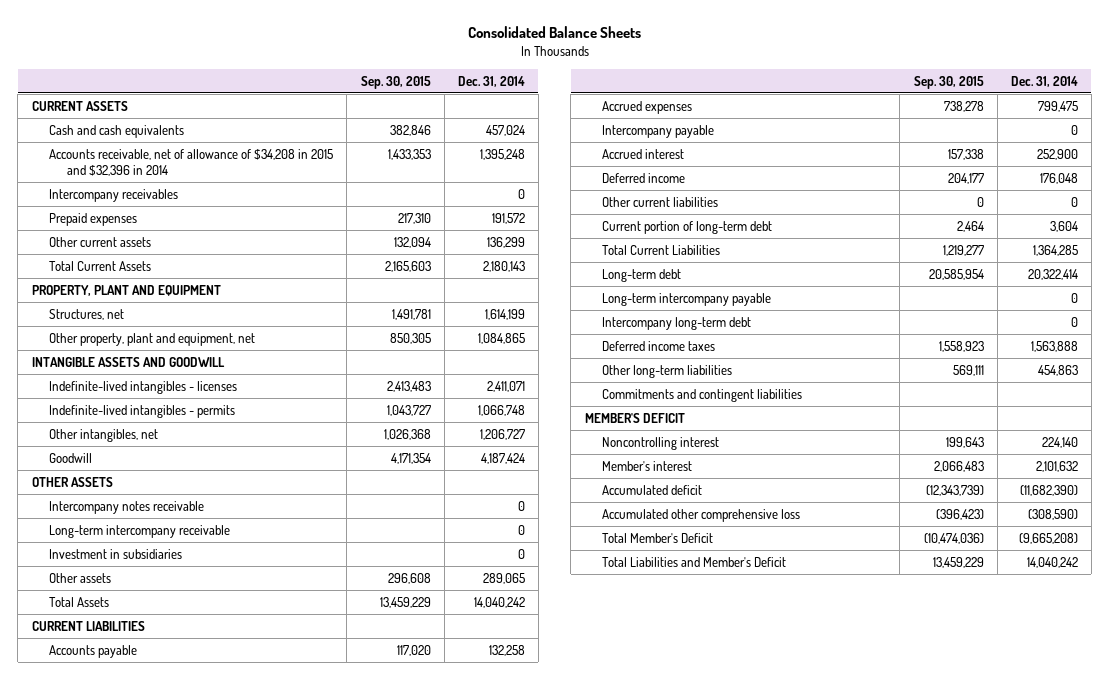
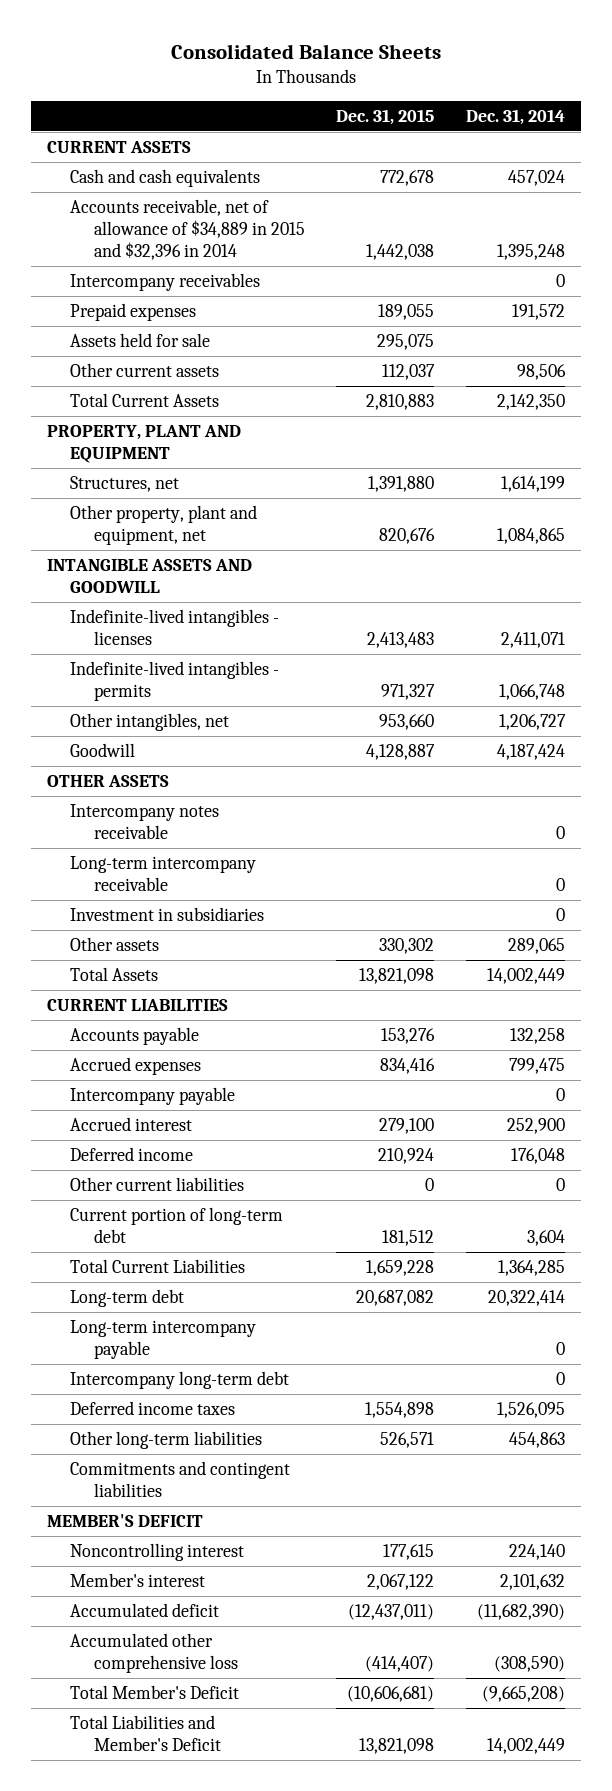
- | Sep. 30, 2015 | Dec. 31, 2014
+ | Dec. 31, 2015 | Dec. 31, 2014
- Accounts receivable, net of allowance of $34,208 in 2015 and $32,396 in 2014 | 1,433,353 | 1,395,248
+ Accounts receivable, net of allowance of $34,889 in 2015 and $32,396 in 2014 | 1,442,038 | 1,395,248
- Other current assets | 132,094 | 136,299
- Total Current Assets | 2,165,603 | 2,180,143
+ Assets held for sale | 295,075 |
+ Other current assets | 112,037 | 98,506
+ Total Current Assets | 2,810,883 | 2,142,350
- Total Assets | 13,459,229 | 14,040,242
+ Total Assets | 13,821,098 | 14,002,449
- Deferred income taxes | 1,558,923 | 1,563,888
+ Deferred income taxes | 1,554,898 | 1,526,095
- Total Liabilities and Member's Deficit | 13,459,229 | 14,040,242
+ Total Liabilities and Member's Deficit | 13,821,098 | 14,002,449

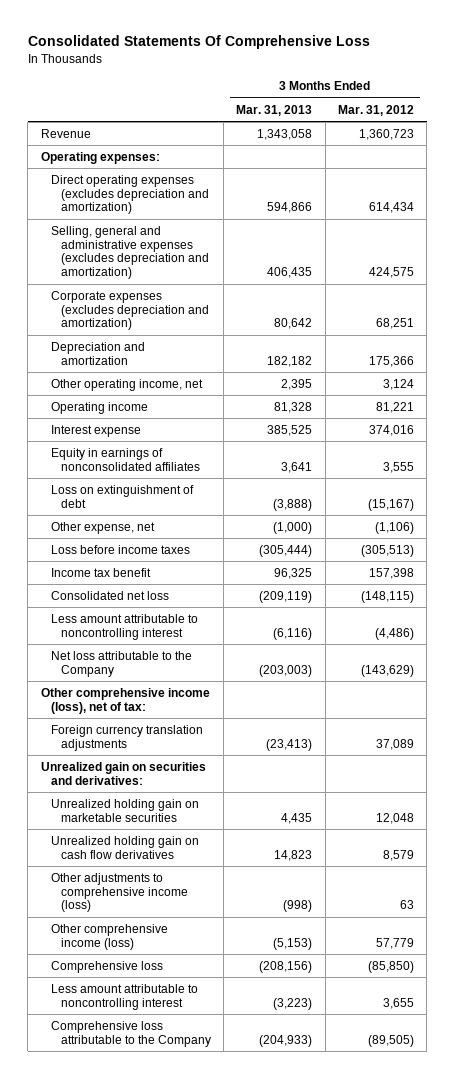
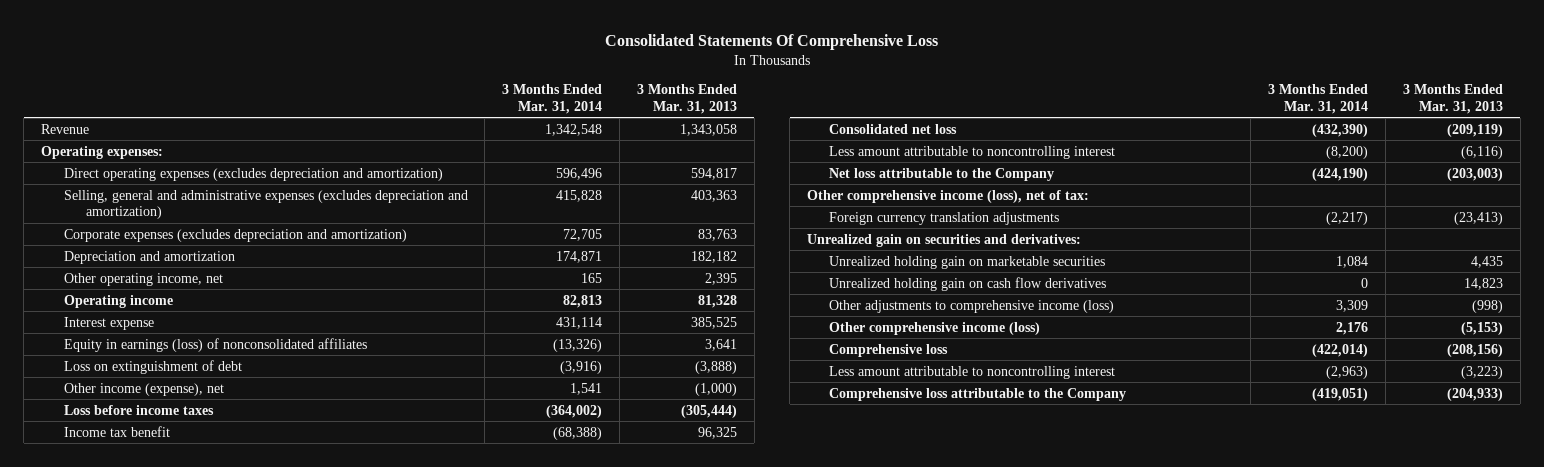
- | 3 Months Ended Mar. 31, 2013 | 3 Months Ended Mar. 31, 2012
+ | 3 Months Ended Mar. 31, 2014 | 3 Months Ended Mar. 31, 2013
- Direct operating expenses (excludes depreciation and amortization) | 594,866 | 614,434
- Selling, general and administrative expenses (excludes depreciation and amortization) | 406,435 | 424,575
- Corporate expenses (excludes depreciation and amortization) | 80,642 | 68,251
+ Direct operating expenses (excludes depreciation and amortization) | 596,496 | 594,817
+ Selling, general and administrative expenses (excludes depreciation and amortization) | 415,828 | 403,363
+ Corporate expenses (excludes depreciation and amortization) | 72,705 | 83,763
- Equity in earnings of nonconsolidated affiliates | 3,641 | 3,555
+ Equity in earnings (loss) of nonconsolidated affiliates | (13,326) | 3,641
- Other expense, net | (1,000) | (1,106)
+ Other income (expense), net | 1,541 | (1,000)

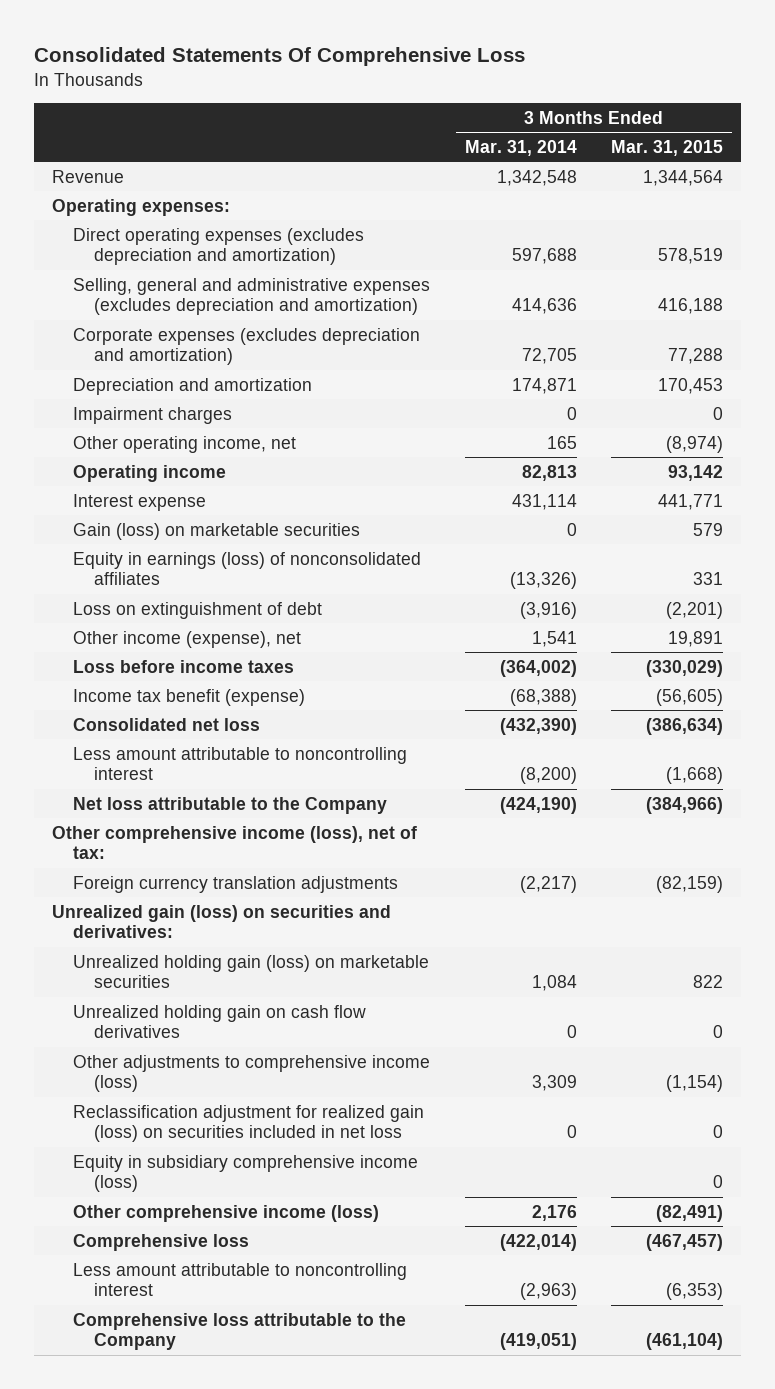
- | 3 Months Ended Mar. 31, 2014 | 3 Months Ended Mar. 31, 2013
+ | 3 Months Ended Mar. 31, 2014 | 3 Months Ended Mar. 31, 2015
- Direct operating expenses (excludes depreciation and amortization) | 596,496 | 594,817
- Selling, general and administrative expenses (excludes depreciation and amortization) | 415,828 | 403,363
+ Direct operating expenses (excludes depreciation and amortization) | 597,688 | 578,519
+ Selling, general and administrative expenses (excludes depreciation and amortization) | 414,636 | 416,188
+ Impairment charges | 0 | 0
+ Gain (loss) on marketable securities | 0 | 579
- Income tax benefit | (68,388) | 96,325
+ Income tax benefit (expense) | (68,388) | (56,605)
- Unrealized gain on securities and derivatives:
- Unrealized holding gain on marketable securities | 1,084 | 4,435
+ Unrealized gain (loss) on securities and derivatives:
+ Unrealized holding gain (loss) on marketable securities | 1,084 | 822
+ Reclassification adjustment for realized gain (loss) on securities included in net loss | 0 | 0
+ Equity in subsidiary comprehensive income (loss) | | 0

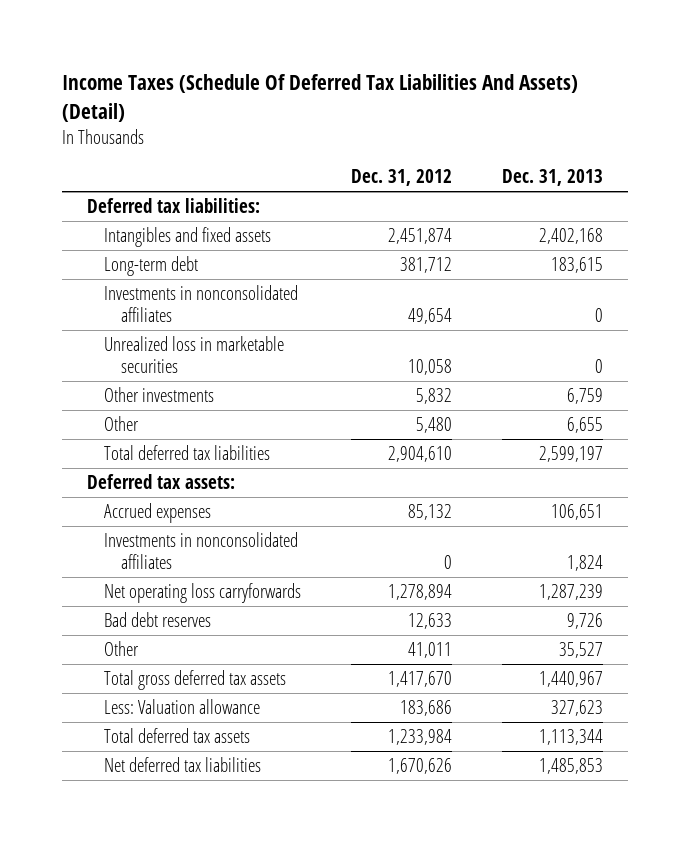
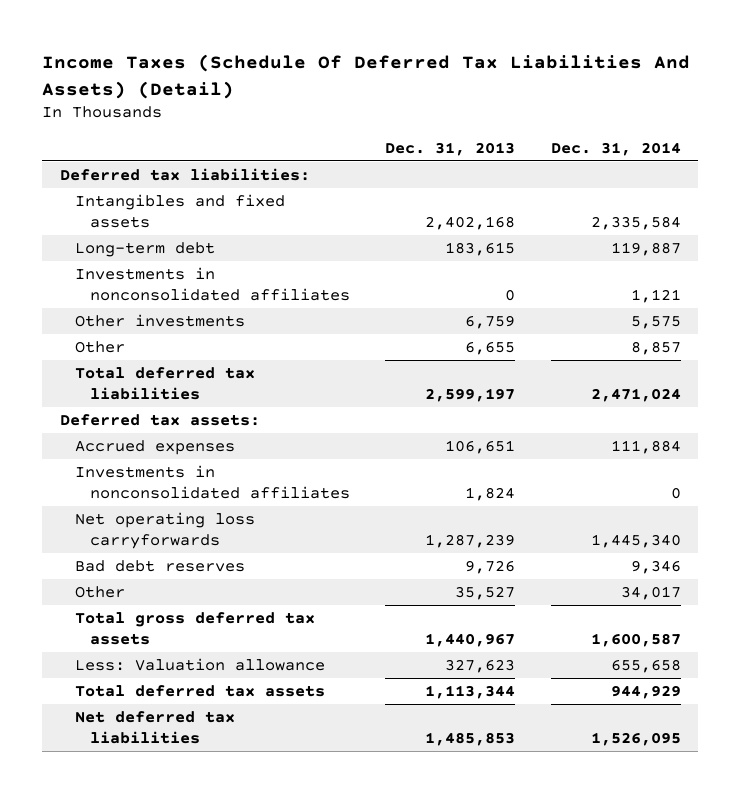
- | Dec. 31, 2012 | Dec. 31, 2013
+ | Dec. 31, 2013 | Dec. 31, 2014
- Unrealized loss in marketable securities | 10,058 | 0

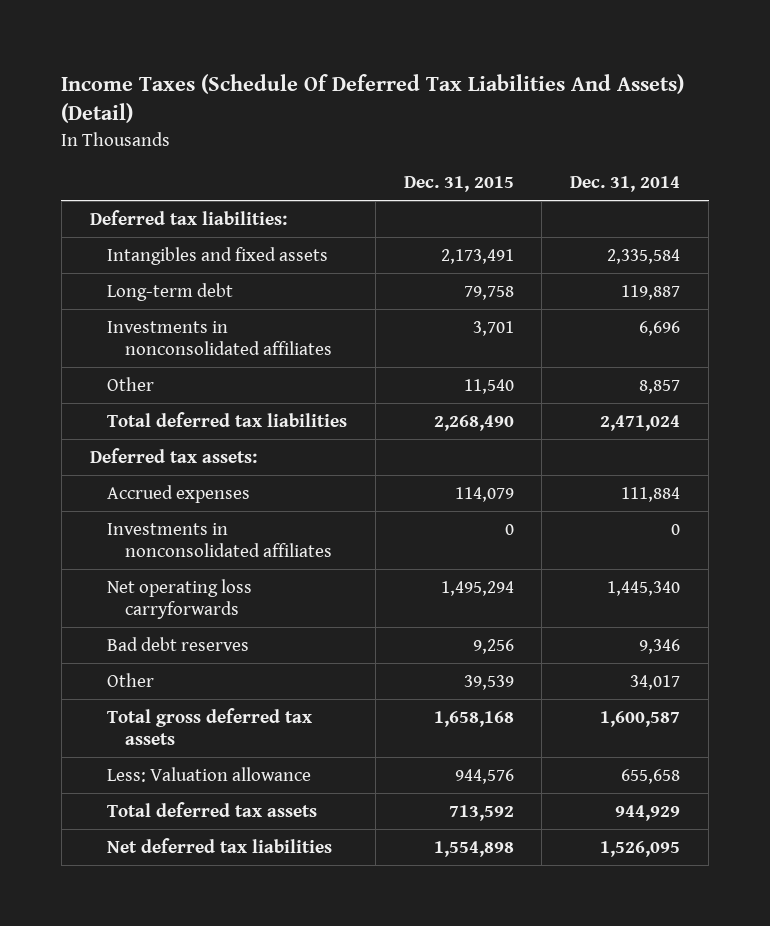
- | Dec. 31, 2013 | Dec. 31, 2014
+ | Dec. 31, 2015 | Dec. 31, 2014
- Investments in nonconsolidated affiliates | 0 | 1,121
- Other investments | 6,759 | 5,575
+ Investments in nonconsolidated affiliates | 3,701 | 6,696

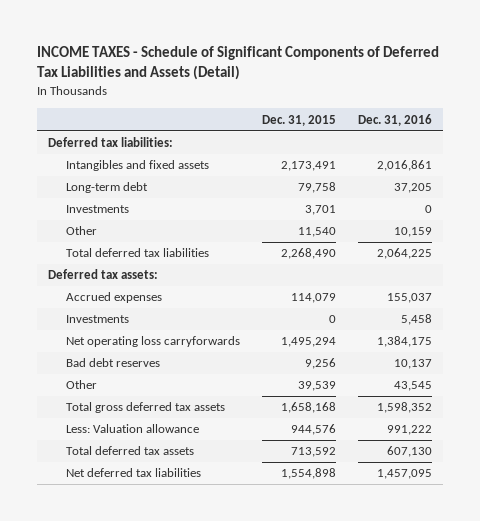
- Income Taxes (Schedule Of Deferred Tax Liabilities And Assets) (Detail)
+ INCOME TAXES - Schedule of Significant Components of Deferred Tax Liabilities and Assets (Detail)
- | Dec. 31, 2015 | Dec. 31, 2014
+ | Dec. 31, 2015 | Dec. 31, 2016
- Investments in nonconsolidated affiliates | 3,701 | 6,696
+ Investments | 3,701 | 0
- Investments in nonconsolidated affiliates | 0 | 0
+ Investments | 0 | 5,458

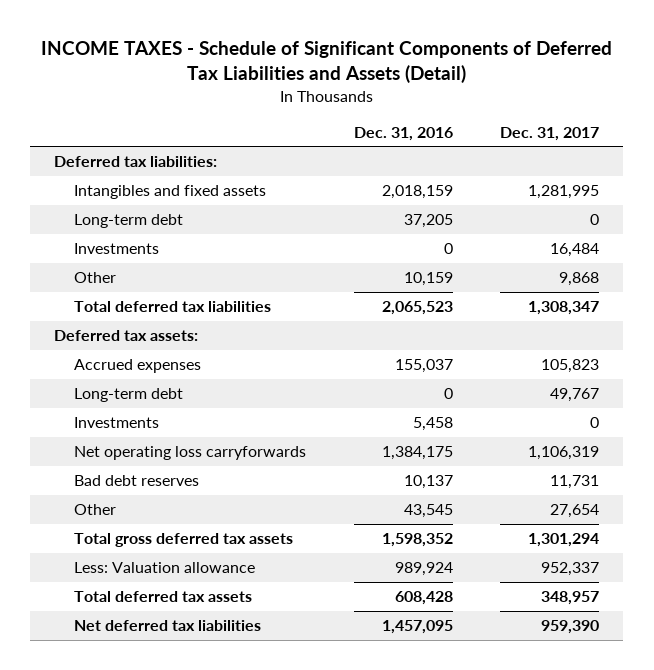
- | Dec. 31, 2015 | Dec. 31, 2016
+ | Dec. 31, 2016 | Dec. 31, 2017
- Intangibles and fixed assets | 2,173,491 | 2,016,861
+ Intangibles and fixed assets | 2,018,159 | 1,281,995
- Total deferred tax liabilities | 2,268,490 | 2,064,225
+ Total deferred tax liabilities | 2,065,523 | 1,308,347
+ Long-term debt | 0 | 49,767
- Less: Valuation allowance | 944,576 | 991,222
- Total deferred tax assets | 713,592 | 607,130
+ Less: Valuation allowance | 989,924 | 952,337
+ Total deferred tax assets | 608,428 | 348,957

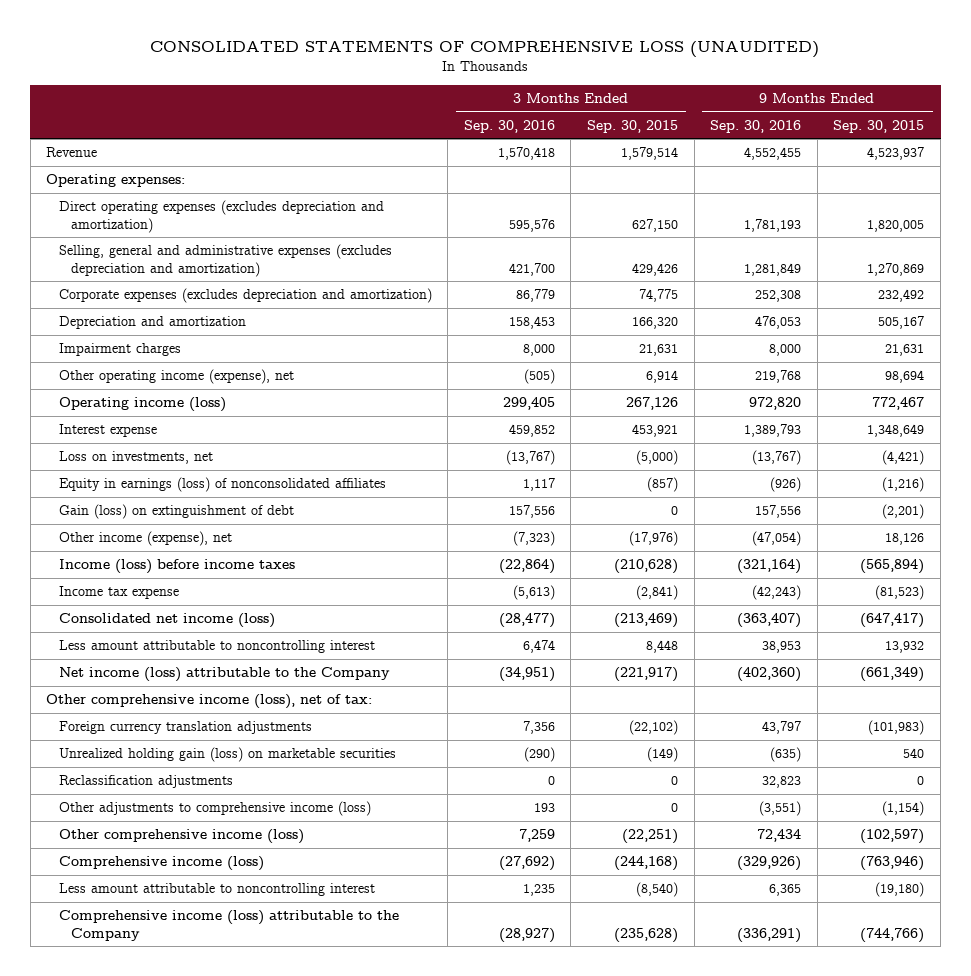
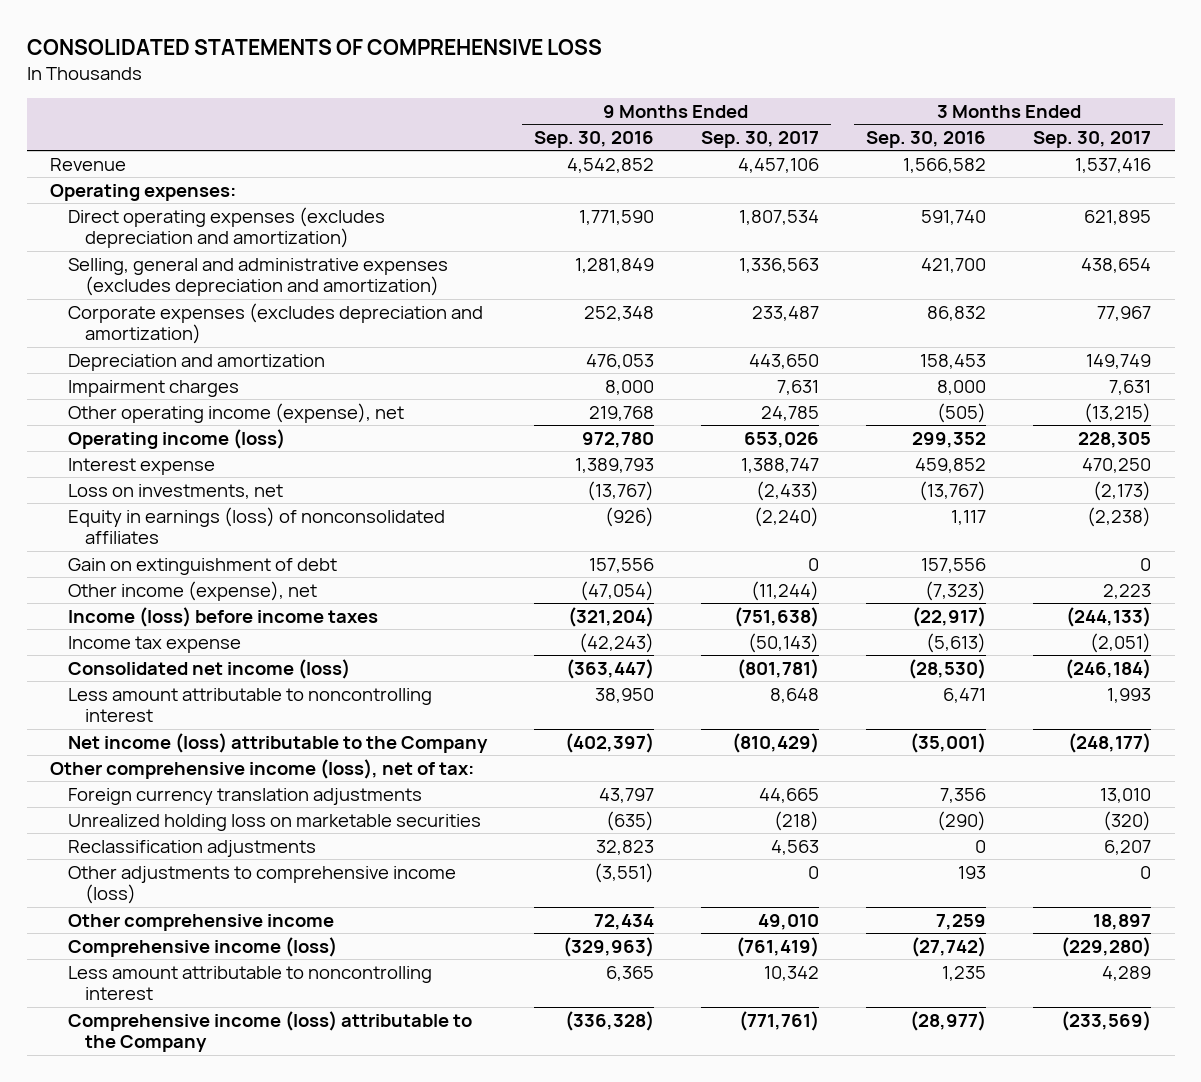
- CONSOLIDATED STATEMENTS OF COMPREHENSIVE LOSS (UNAUDITED)
+ CONSOLIDATED STATEMENTS OF COMPREHENSIVE LOSS
- | 3 Months Ended Sep. 30, 2016 | 3 Months Ended Sep. 30, 2015 | 9 Months Ended Sep. 30, 2016 | 9 Months Ended Sep. 30, 2015
+ | 9 Months Ended Sep. 30, 2016 | 9 Months Ended Sep. 30, 2017 | 3 Months Ended Sep. 30, 2016 | 3 Months Ended Sep. 30, 2017
- Revenue | 1,570,418 | 1,579,514 | 4,552,455 | 4,523,937
+ Revenue | 4,542,852 | 4,457,106 | 1,566,582 | 1,537,416
- Direct operating expenses (excludes depreciation and amortization) | 595,576 | 627,150 | 1,781,193 | 1,820,005
+ Direct operating expenses (excludes depreciation and amortization) | 1,771,590 | 1,807,534 | 591,740 | 621,895
- Corporate expenses (excludes depreciation and amortization) | 86,779 | 74,775 | 252,308 | 232,492
+ Corporate expenses (excludes depreciation and amortization) | 252,348 | 233,487 | 86,832 | 77,967
- Operating income (loss) | 299,405 | 267,126 | 972,820 | 772,467
+ Operating income (loss) | 972,780 | 653,026 | 299,352 | 228,305
- Gain (loss) on extinguishment of debt | 157,556 | 0 | 157,556 | (2,201)
+ Gain on extinguishment of debt | 157,556 | 0 | 157,556 | 0
- Income (loss) before income taxes | (22,864) | (210,628) | (321,164) | (565,894)
+ Income (loss) before income taxes | (321,204) | (751,638) | (22,917) | (244,133)
- Consolidated net income (loss) | (28,477) | (213,469) | (363,407) | (647,417)
- Less amount attributable to noncontrolling interest | 6,474 | 8,448 | 38,953 | 13,932
- Net income (loss) attributable to the Company | (34,951) | (221,917) | (402,360) | (661,349)
+ Consolidated net income (loss) | (363,447) | (801,781) | (28,530) | (246,184)
+ Less amount attributable to noncontrolling interest | 38,950 | 8,648 | 6,471 | 1,993
+ Net income (loss) attributable to the Company | (402,397) | (810,429) | (35,001) | (248,177)
- Unrealized holding gain (loss) on marketable securities | (290) | (149) | (635) | 540
+ Unrealized holding loss on marketable securities | (635) | (218) | (290) | (320)
- Other comprehensive income (loss) | 7,259 | (22,251) | 72,434 | (102,597)
- Comprehensive income (loss) | (27,692) | (244,168) | (329,926) | (763,946)
+ Other comprehensive income | 72,434 | 49,010 | 7,259 | 18,897
+ Comprehensive income (loss) | (329,963) | (761,419) | (27,742) | (229,280)
- Comprehensive income (loss) attributable to the Company | (28,927) | (235,628) | (336,291) | (744,766)
+ Comprehensive income (loss) attributable to the Company | (336,328) | (771,761) | (28,977) | (233,569)

